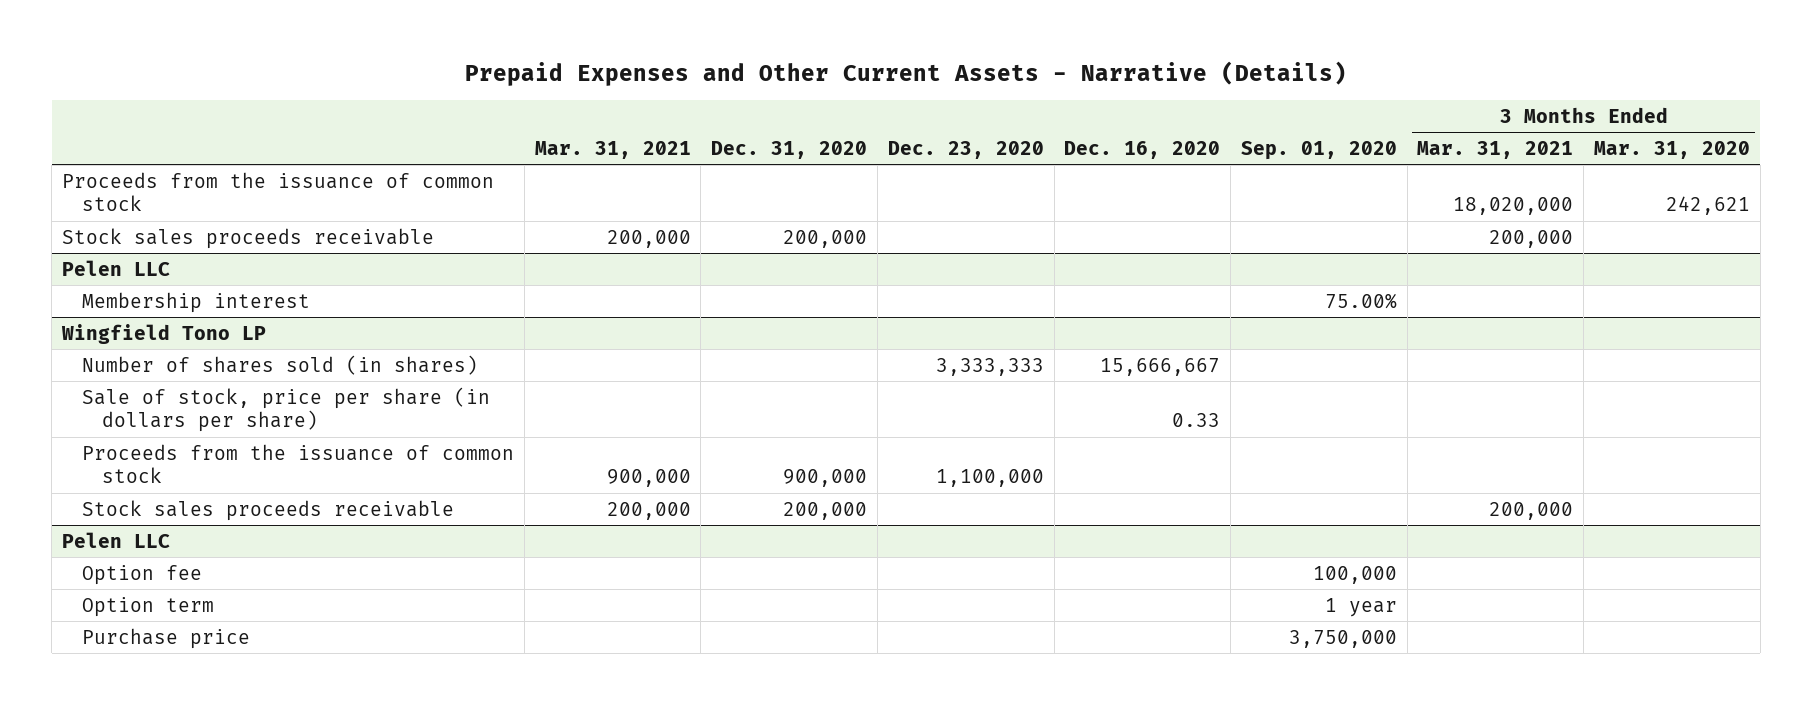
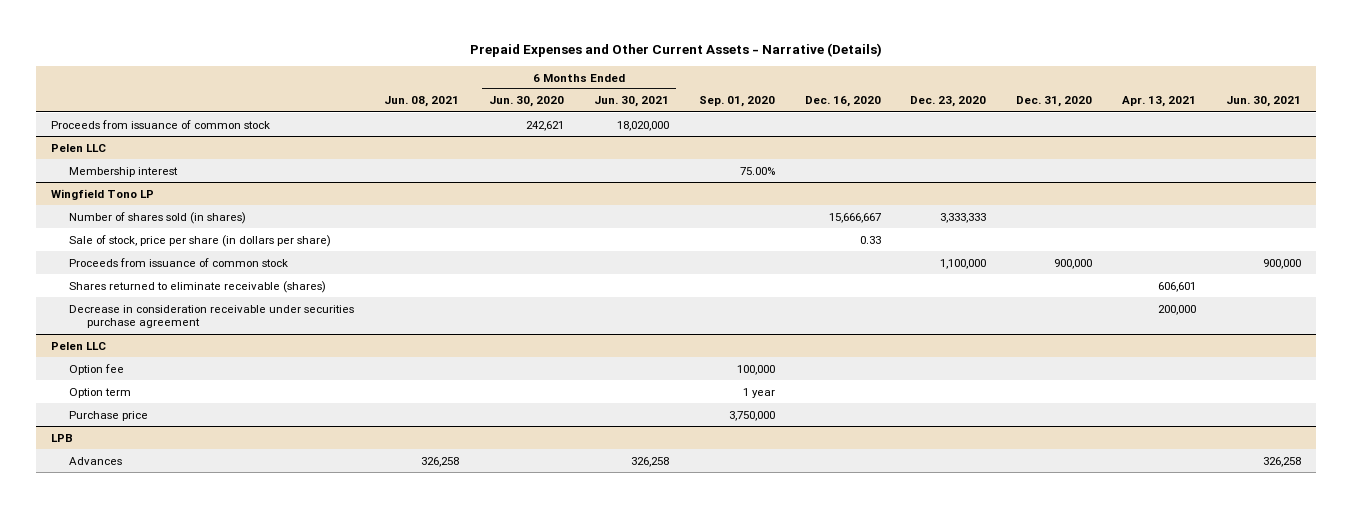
- | Mar. 31, 2021 | Dec. 31, 2020 | Dec. 23, 2020 | Dec. 16, 2020 | Sep. 01, 2020 | 3 Months Ended Mar. 31, 2021 | 3 Months Ended Mar. 31, 2020
+ | Jun. 08, 2021 | 6 Months Ended Jun. 30, 2020 | 6 Months Ended Jun. 30, 2021 | Sep. 01, 2020 | Dec. 16, 2020 | Dec. 23, 2020 | Dec. 31, 2020 | Apr. 13, 2021 | Jun. 30, 2021
- Proceeds from the issuance of common stock | | | | | | 18,020,000 | 242,621
- Stock sales proceeds receivable | 200,000 | 200,000 | | | | 200,000 |
+ Proceeds from issuance of common stock | | 242,621 | 18,020,000 | | | | | |
@ Wingfield Tono LP
- Proceeds from the issuance of common stock | 900,000 | 900,000 | 1,100,000 | | | |
- Stock sales proceeds receivable | 200,000 | 200,000 | | | | 200,000 |
+ Proceeds from issuance of common stock | | | | | | 1,100,000 | 900,000 | | 900,000
+ Shares returned to eliminate receivable (shares) | | | | | | | | 606,601 |
+ Decrease in consideration receivable under securities purchase agreement | | | | | | | | 200,000 |
+ LPB
+ Advances | 326,258 | | 326,258 | | | | | | 326,258

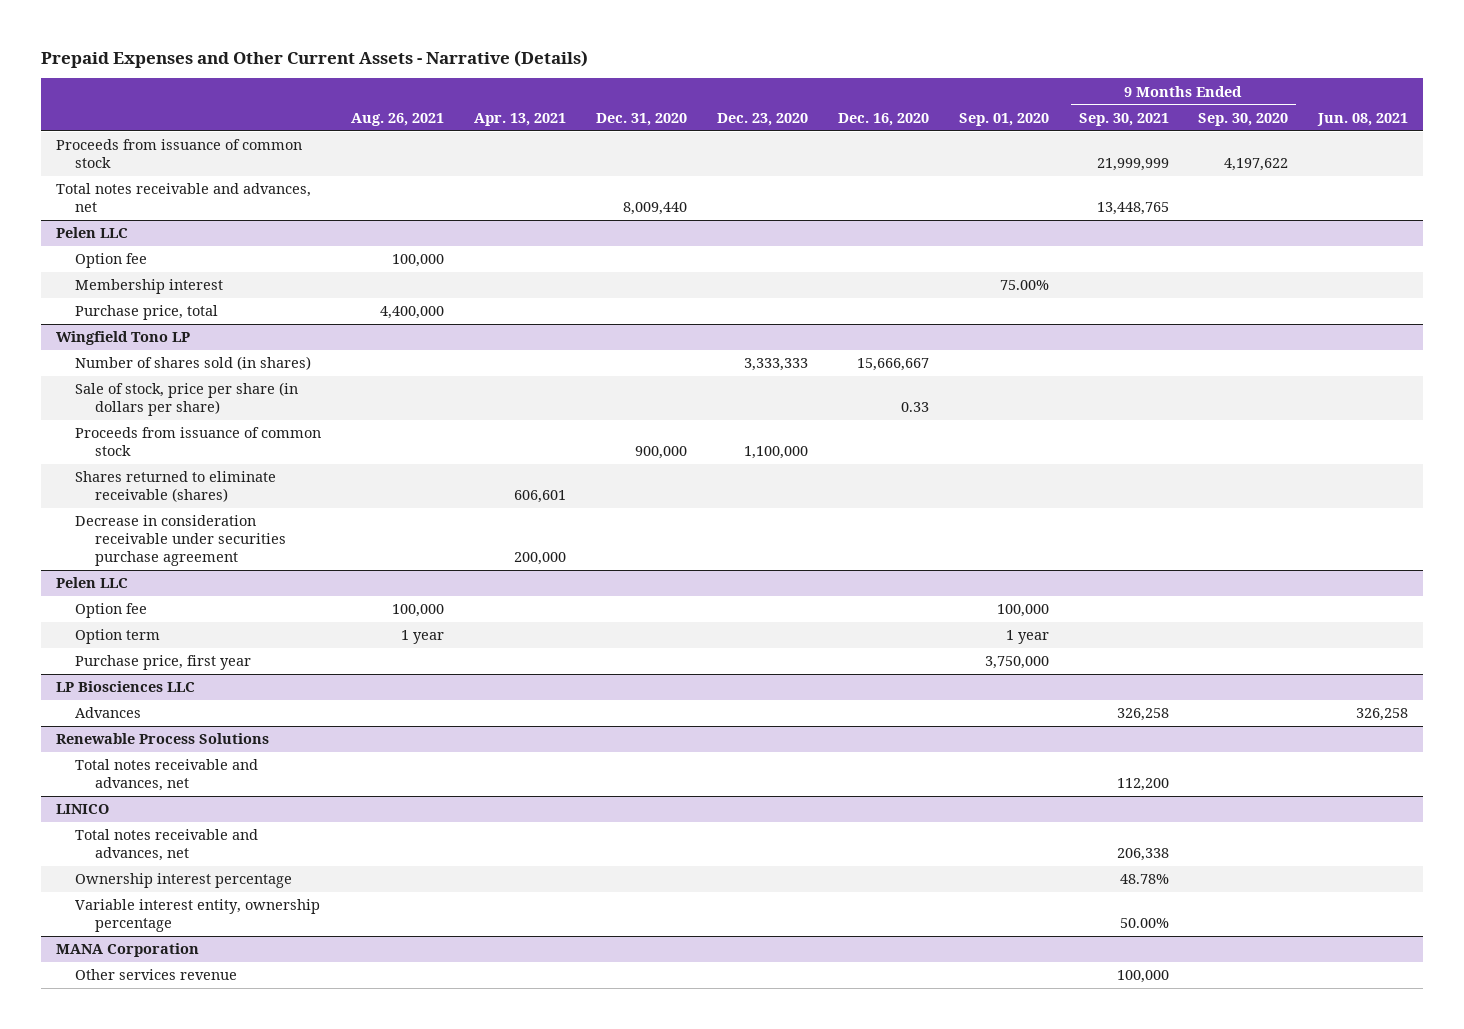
- | Jun. 08, 2021 | 6 Months Ended Jun. 30, 2020 | 6 Months Ended Jun. 30, 2021 | Sep. 01, 2020 | Dec. 16, 2020 | Dec. 23, 2020 | Dec. 31, 2020 | Apr. 13, 2021 | Jun. 30, 2021
+ | Aug. 26, 2021 | Apr. 13, 2021 | Dec. 31, 2020 | Dec. 23, 2020 | Dec. 16, 2020 | Sep. 01, 2020 | 9 Months Ended Sep. 30, 2021 | 9 Months Ended Sep. 30, 2020 | Jun. 08, 2021
+ Total notes receivable and advances, net | | | 8,009,440 | | | | 13,448,765 | |
@ Pelen LLC
+ Option fee | 100,000 | | | | | | | |
+ Purchase price, total | 4,400,000 | | | | | | | |
- Purchase price | | | | 3,750,000 | | | | |
- LPB
@ Pelen LLC
+ Purchase price, first year | | | | | | 3,750,000 | | |
+ LP Biosciences LLC
+ Renewable Process Solutions
+ Total notes receivable and advances, net | | | | | | | 112,200 | |
+ LINICO
+ Total notes receivable and advances, net | | | | | | | 206,338 | |
+ Ownership interest percentage | | | | | | | 48.78% | |
+ Variable interest entity, ownership percentage | | | | | | | 50.00% | |
+ MANA Corporation
+ Other services revenue | | | | | | | 100,000 | |

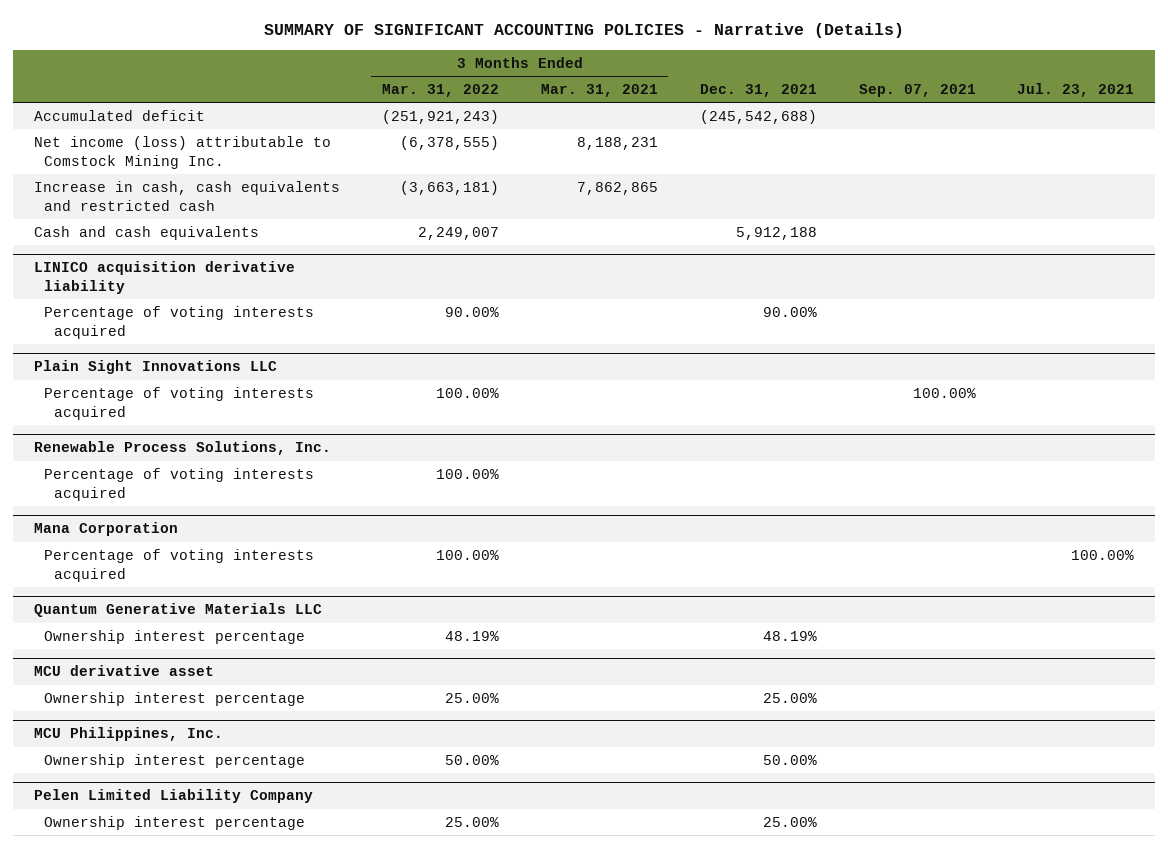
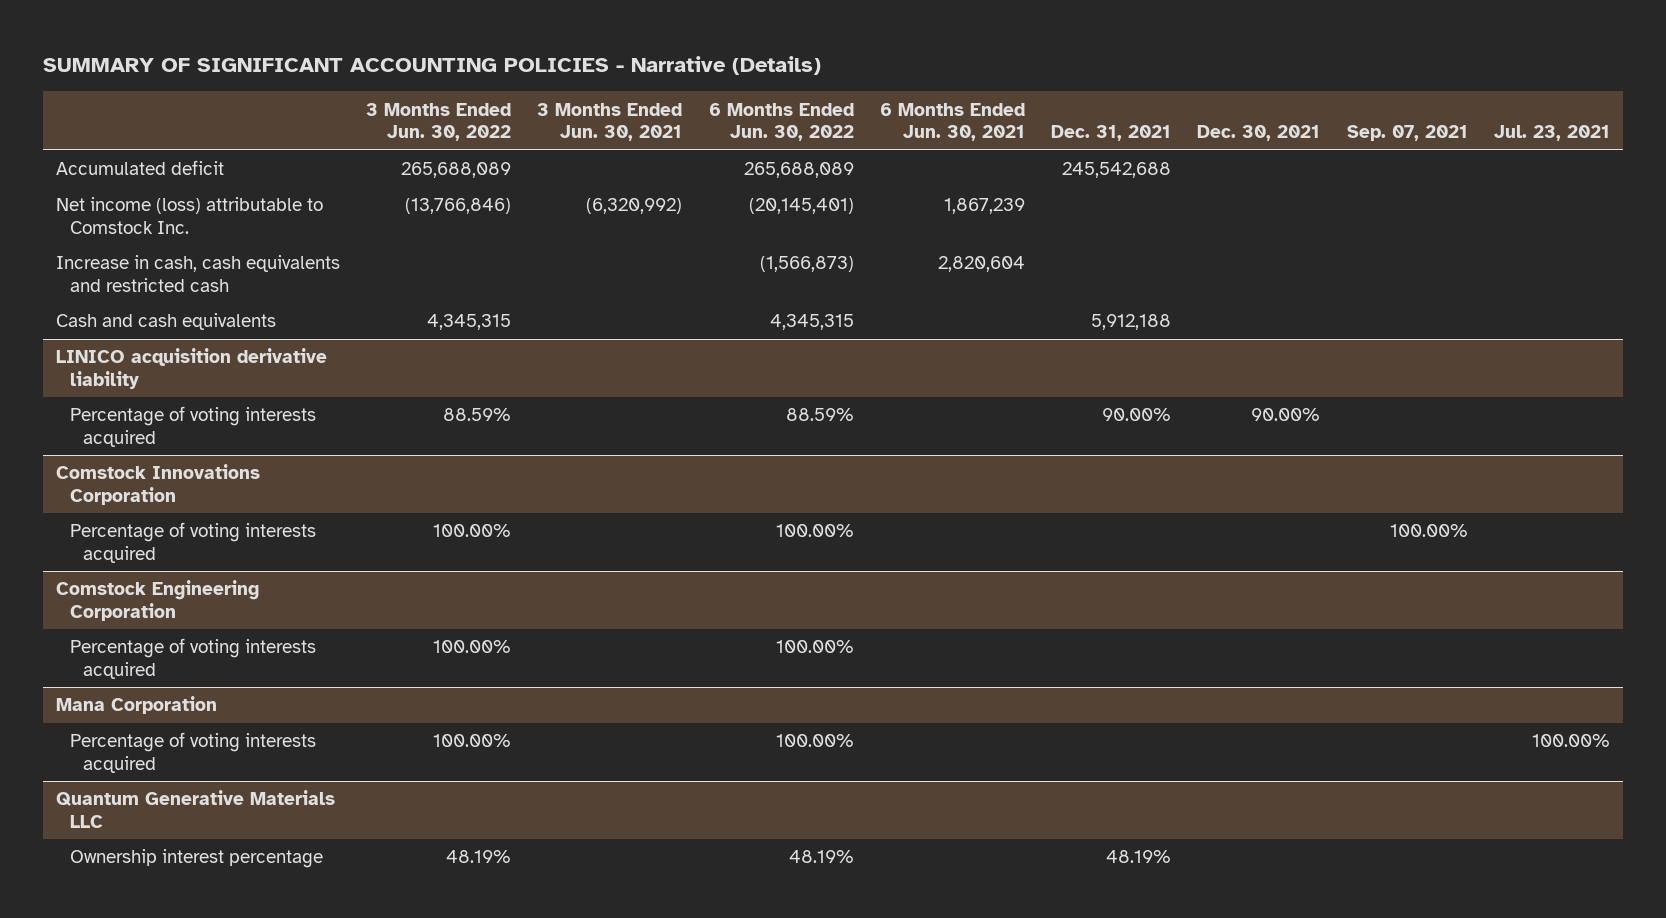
- | 3 Months Ended Mar. 31, 2022 | 3 Months Ended Mar. 31, 2021 | Dec. 31, 2021 | Sep. 07, 2021 | Jul. 23, 2021
+ | 3 Months Ended Jun. 30, 2022 | 3 Months Ended Jun. 30, 2021 | 6 Months Ended Jun. 30, 2022 | 6 Months Ended Jun. 30, 2021 | Dec. 31, 2021 | Dec. 30, 2021 | Sep. 07, 2021 | Jul. 23, 2021
- Accumulated deficit | (251,921,243) | | (245,542,688) | |
- Net income (loss) attributable to Comstock Mining Inc. | (6,378,555) | 8,188,231 | | |
+ Accumulated deficit | 265,688,089 | | 265,688,089 | | 245,542,688 | | |
+ Net income (loss) attributable to Comstock Inc. | (13,766,846) | (6,320,992) | (20,145,401) | 1,867,239 | | | |
- Plain Sight Innovations LLC
+ Comstock Innovations Corporation
- Renewable Process Solutions, Inc.
+ Comstock Engineering Corporation
- MCU derivative asset
- Ownership interest percentage | 25.00% | | 25.00% | |
- MCU Philippines, Inc.
- Ownership interest percentage | 50.00% | | 50.00% | |
- Pelen Limited Liability Company
- Ownership interest percentage | 25.00% | | 25.00% | |

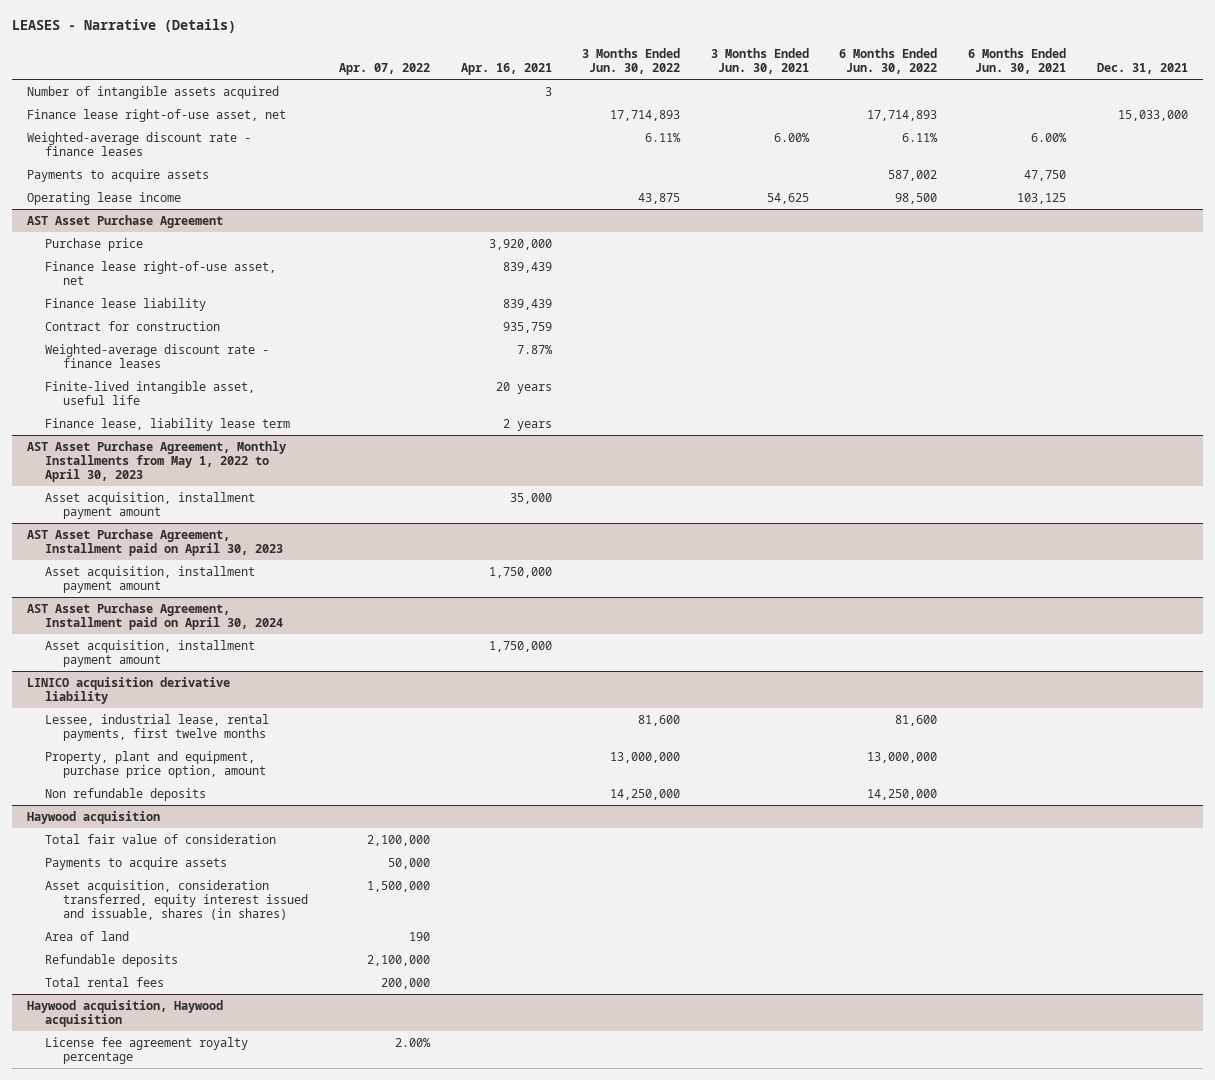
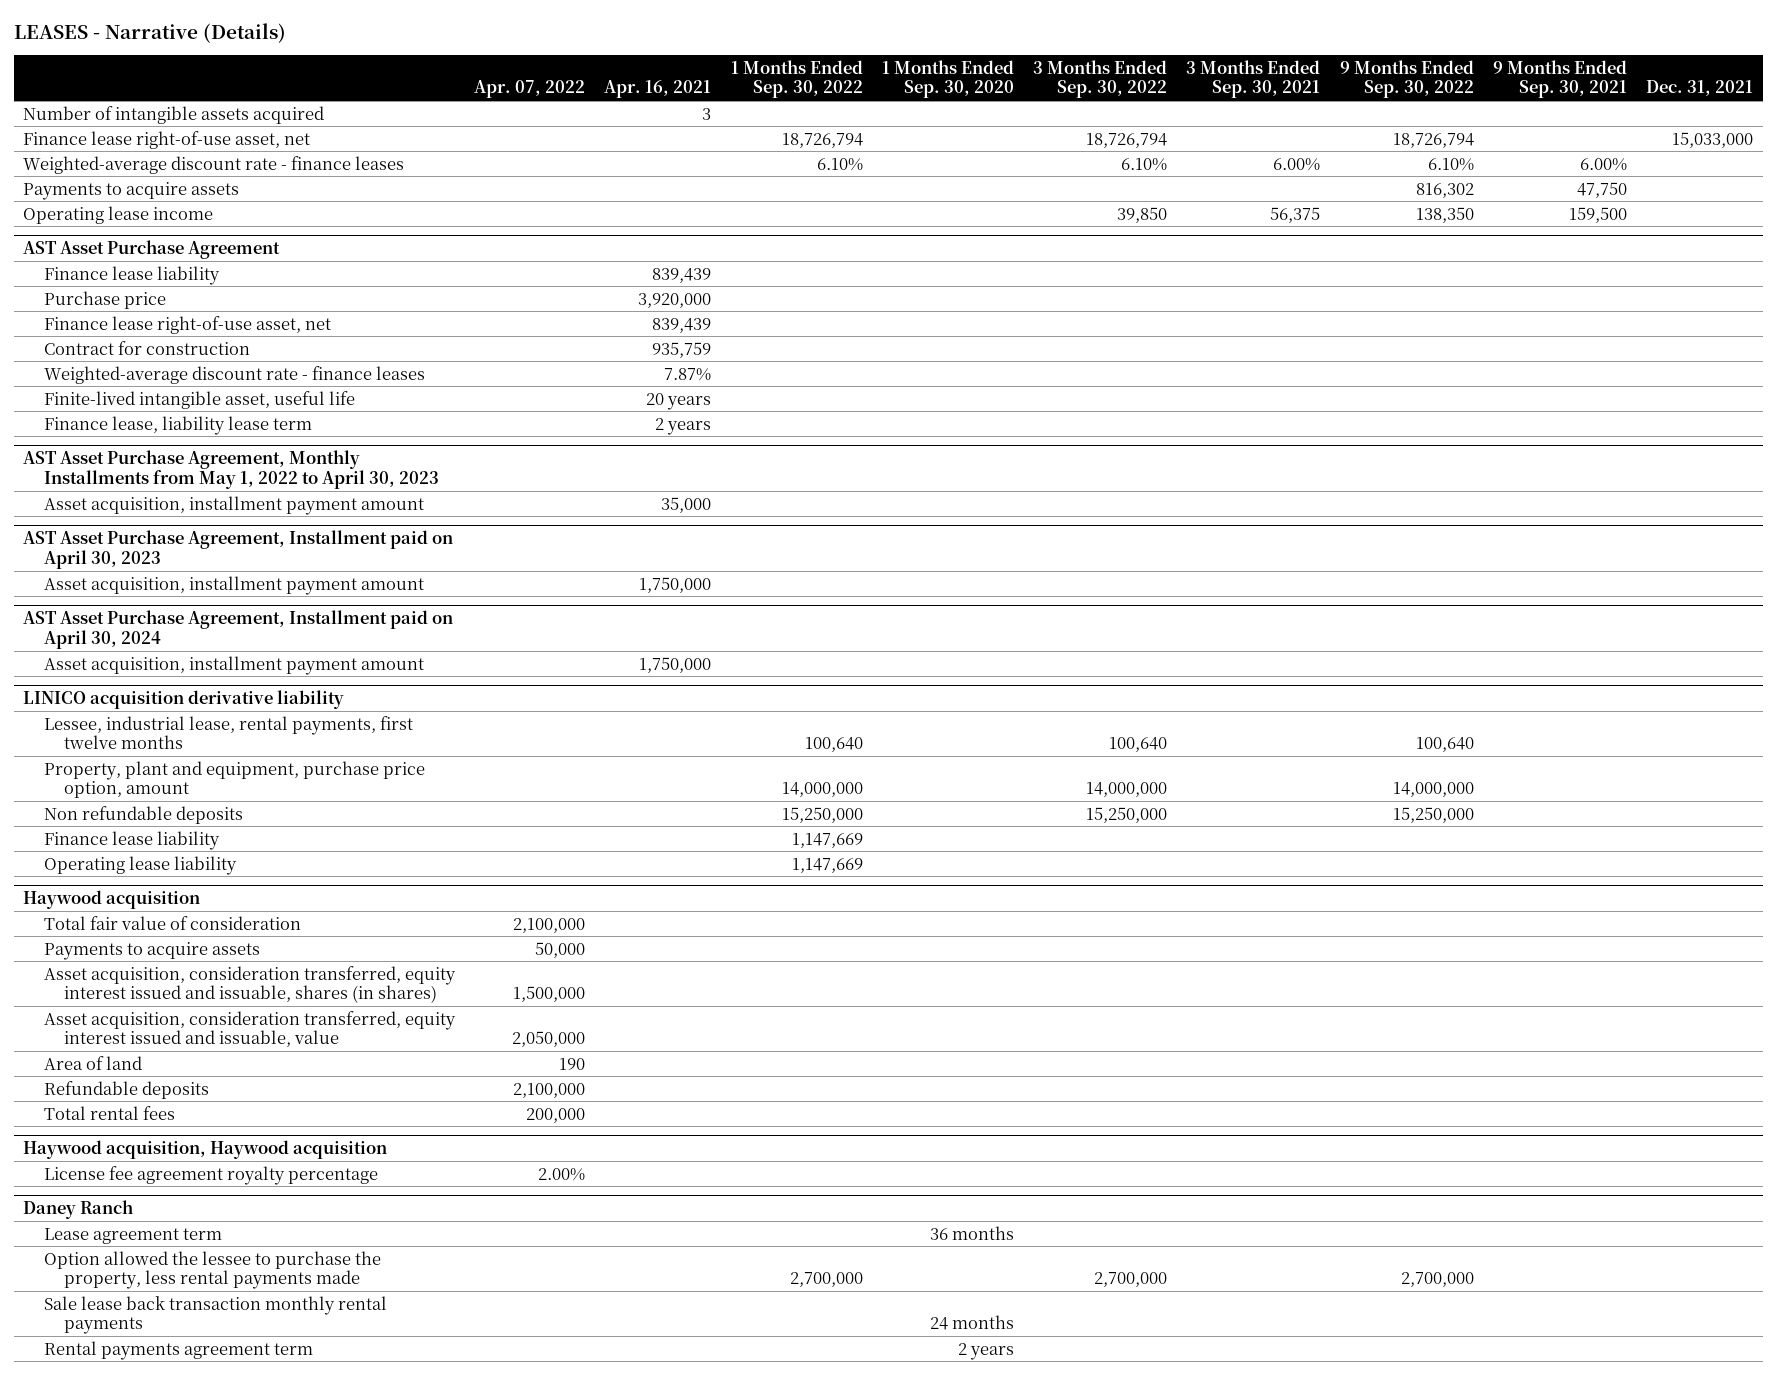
- | Apr. 07, 2022 | Apr. 16, 2021 | 3 Months Ended Jun. 30, 2022 | 3 Months Ended Jun. 30, 2021 | 6 Months Ended Jun. 30, 2022 | 6 Months Ended Jun. 30, 2021 | Dec. 31, 2021
+ | Apr. 07, 2022 | Apr. 16, 2021 | 1 Months Ended Sep. 30, 2022 | 1 Months Ended Sep. 30, 2020 | 3 Months Ended Sep. 30, 2022 | 3 Months Ended Sep. 30, 2021 | 9 Months Ended Sep. 30, 2022 | 9 Months Ended Sep. 30, 2021 | Dec. 31, 2021
@ AST Asset Purchase Agreement
moved up: Finance lease liability | | 839,439 | | | | | | |
@ LINICO acquisition derivative liability
+ Finance lease liability | | | 1,147,669 | | | | | |
+ Operating lease liability | | | 1,147,669 | | | | | |
@ Haywood acquisition
+ Asset acquisition, consideration transferred, equity interest issued and issuable, value | 2,050,000 | | | | | | | |
+ Daney Ranch
+ Lease agreement term | | | | 36 months | | | | |
+ Option allowed the lessee to purchase the property, less rental payments made | | | 2,700,000 | | 2,700,000 | | 2,700,000 | |
+ Sale lease back transaction monthly rental payments | | | | 24 months | | | | |
+ Rental payments agreement term | | | | 2 years | | | | |

